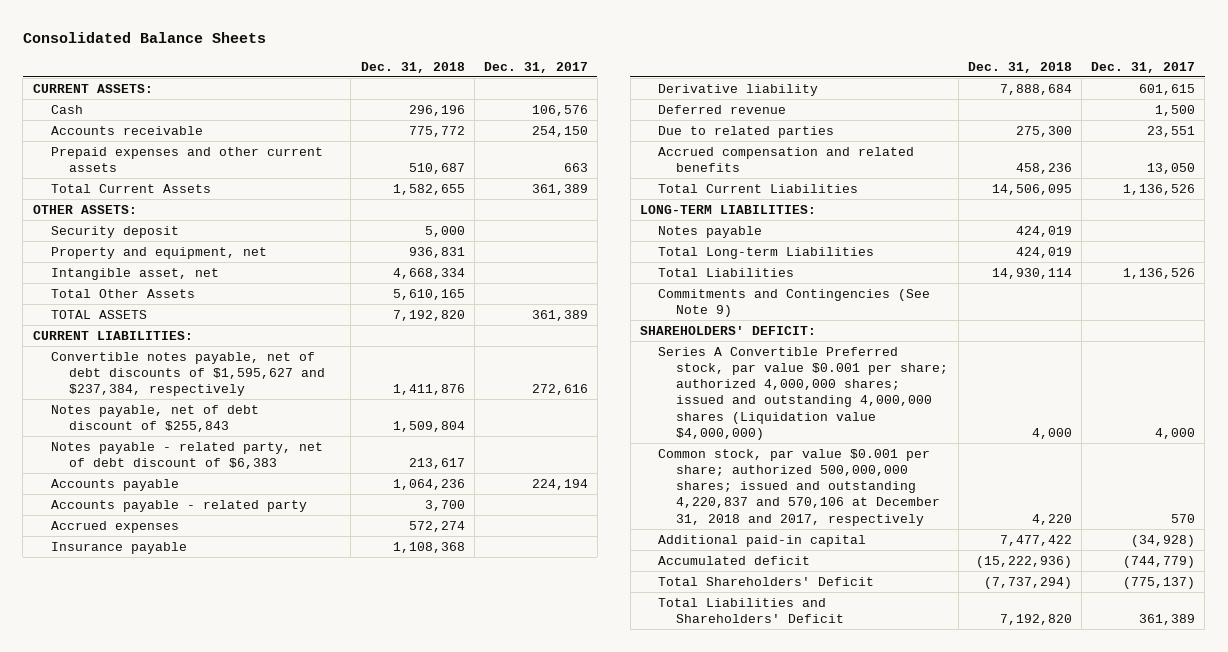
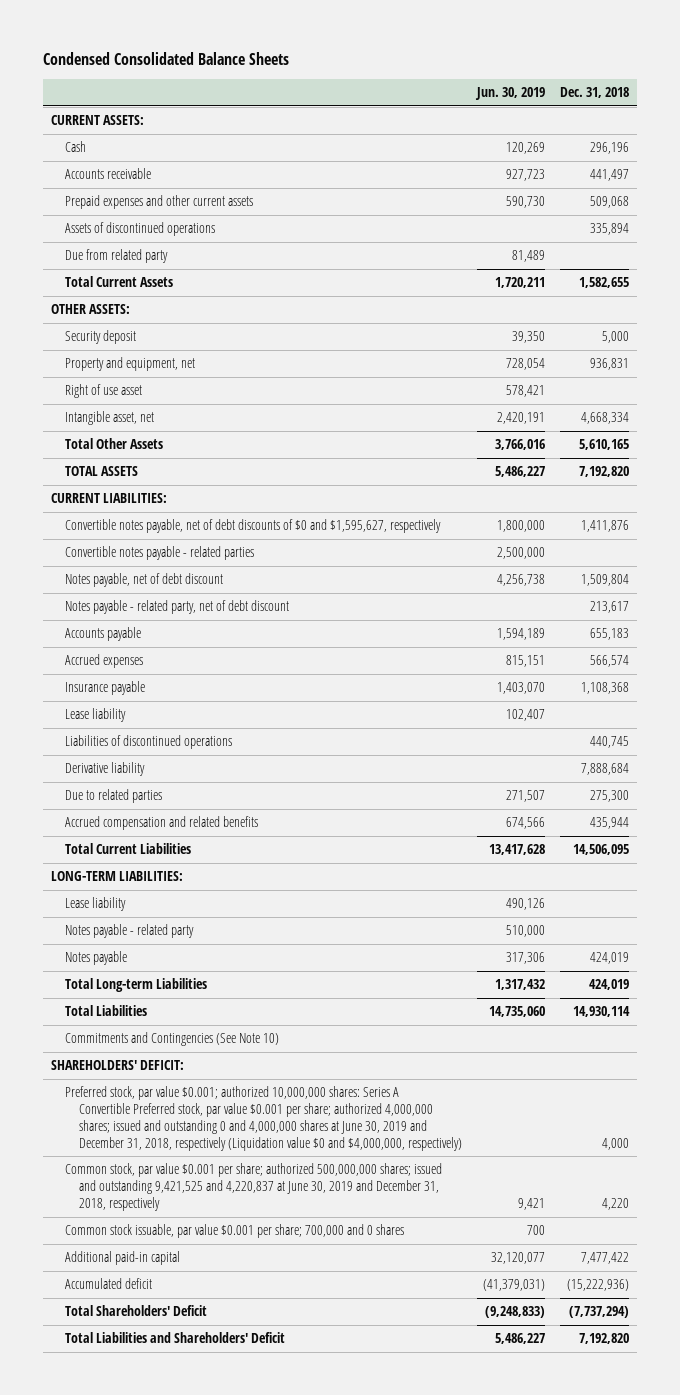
- Consolidated Balance Sheets
+ Condensed Consolidated Balance Sheets
- | Dec. 31, 2018 | Dec. 31, 2017
+ | Jun. 30, 2019 | Dec. 31, 2018
- Accounts receivable | 775,772 | 254,150
- Prepaid expenses and other current assets | 510,687 | 663
+ Accounts receivable | 927,723 | 441,497
+ Prepaid expenses and other current assets | 590,730 | 509,068
+ Assets of discontinued operations | | 335,894
+ Due from related party | 81,489 |
+ Right of use asset | 578,421 |
- Convertible notes payable, net of debt discounts of $1,595,627 and $237,384, respectively | 1,411,876 | 272,616
- Notes payable, net of debt discount of $255,843 | 1,509,804 |
- Notes payable - related party, net of debt discount of $6,383 | 213,617 |
- Accounts payable | 1,064,236 | 224,194
- Accounts payable - related party | 3,700 |
- Accrued expenses | 572,274 |
+ Convertible notes payable, net of debt discounts of $0 and $1,595,627, respectively | 1,800,000 | 1,411,876
+ Convertible notes payable - related parties | 2,500,000 |
+ Notes payable, net of debt discount | 4,256,738 | 1,509,804
+ Notes payable - related party, net of debt discount | | 213,617
+ Accounts payable | 1,594,189 | 655,183
+ Accrued expenses | 815,151 | 566,574
+ Lease liability | 102,407 |
+ Liabilities of discontinued operations | | 440,745
- Deferred revenue | | 1,500
- Accrued compensation and related benefits | 458,236 | 13,050
+ Accrued compensation and related benefits | 674,566 | 435,944
+ Lease liability | 490,126 |
+ Notes payable - related party | 510,000 |
- Commitments and Contingencies (See Note 9)
+ Commitments and Contingencies (See Note 10)
- Series A Convertible Preferred stock, par value $0.001 per share; authorized 4,000,000 shares; issued and outstanding 4,000,000 shares (Liquidation value $4,000,000) | 4,000 | 4,000
- Common stock, par value $0.001 per share; authorized 500,000,000 shares; issued and outstanding 4,220,837 and 570,106 at December 31, 2018 and 2017, respectively | 4,220 | 570
+ Preferred stock, par value $0.001; authorized 10,000,000 shares: Series A Convertible Preferred stock, par value $0.001 per share; authorized 4,000,000 shares; issued and outstanding 0 and 4,000,000 shares at June 30, 2019 and December 31, 2018, respectively (Liquidation value $0 and $4,000,000, respectively) | | 4,000
+ Common stock, par value $0.001 per share; authorized 500,000,000 shares; issued and outstanding 9,421,525 and 4,220,837 at June 30, 2019 and December 31, 2018, respectively | 9,421 | 4,220
+ Common stock issuable, par value $0.001 per share; 700,000 and 0 shares | 700 |

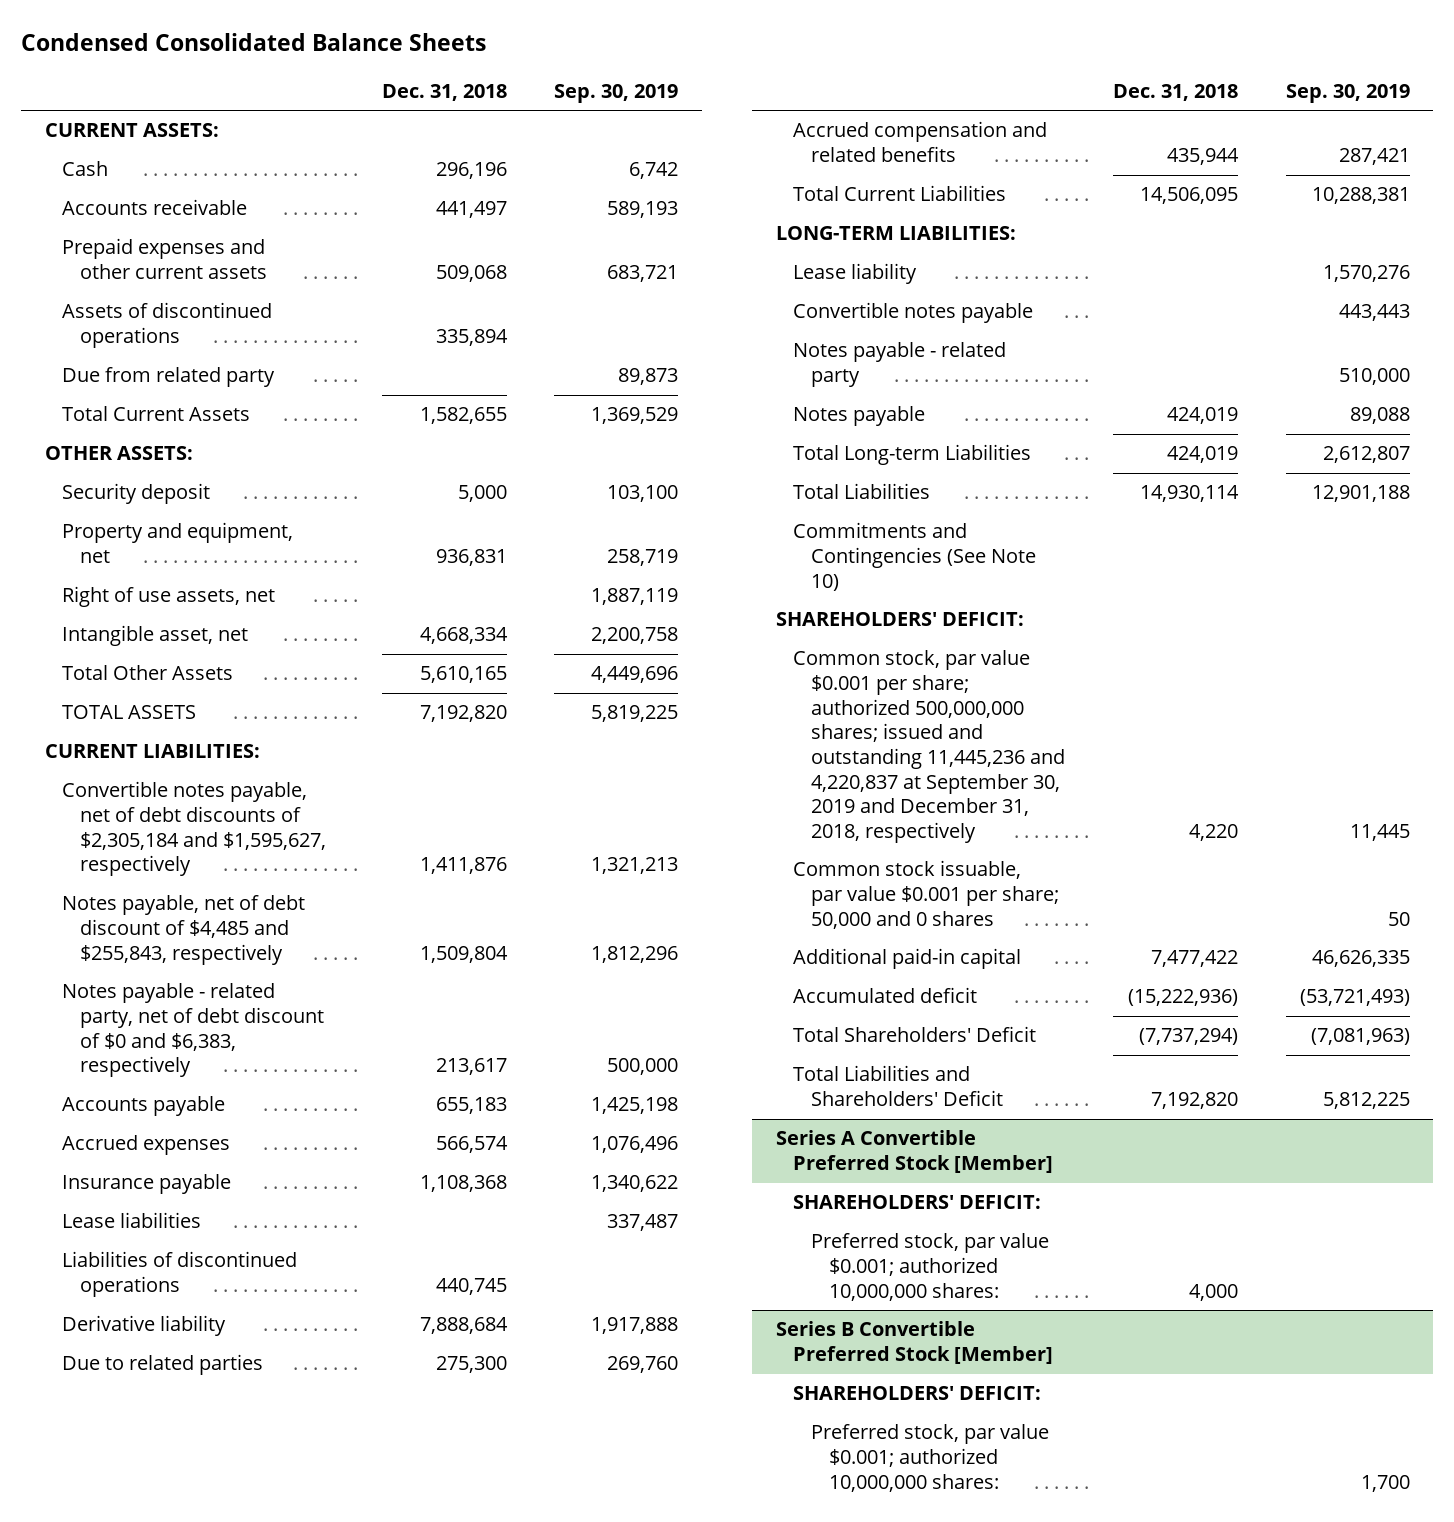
- | Jun. 30, 2019 | Dec. 31, 2018
+ | Dec. 31, 2018 | Sep. 30, 2019
- Right of use asset | 578,421 |
+ Right of use assets, net | | 1,887,119
- Convertible notes payable, net of debt discounts of $0 and $1,595,627, respectively | 1,800,000 | 1,411,876
- Convertible notes payable - related parties | 2,500,000 |
- Notes payable, net of debt discount | 4,256,738 | 1,509,804
- Notes payable - related party, net of debt discount | | 213,617
+ Convertible notes payable, net of debt discounts of $2,305,184 and $1,595,627, respectively | 1,411,876 | 1,321,213
+ Notes payable, net of debt discount of $4,485 and $255,843, respectively | 1,509,804 | 1,812,296
+ Notes payable - related party, net of debt discount of $0 and $6,383, respectively | 213,617 | 500,000
- Lease liability | 102,407 |
+ Lease liabilities | | 337,487
+ Convertible notes payable | | 443,443
- Preferred stock, par value $0.001; authorized 10,000,000 shares: Series A Convertible Preferred stock, par value $0.001 per share; authorized 4,000,000 shares; issued and outstanding 0 and 4,000,000 shares at June 30, 2019 and December 31, 2018, respectively (Liquidation value $0 and $4,000,000, respectively) | | 4,000
- Common stock, par value $0.001 per share; authorized 500,000,000 shares; issued and outstanding 9,421,525 and 4,220,837 at June 30, 2019 and December 31, 2018, respectively | 9,421 | 4,220
- Common stock issuable, par value $0.001 per share; 700,000 and 0 shares | 700 |
+ Common stock, par value $0.001 per share; authorized 500,000,000 shares; issued and outstanding 11,445,236 and 4,220,837 at September 30, 2019 and December 31, 2018, respectively | 4,220 | 11,445
+ Common stock issuable, par value $0.001 per share; 50,000 and 0 shares | | 50
+ Series A Convertible Preferred Stock [Member]
+ SHAREHOLDERS' DEFICIT:
+ Preferred stock, par value $0.001; authorized 10,000,000 shares: | 4,000 |
+ Series B Convertible Preferred Stock [Member]
+ SHAREHOLDERS' DEFICIT:
+ Preferred stock, par value $0.001; authorized 10,000,000 shares: | | 1,700

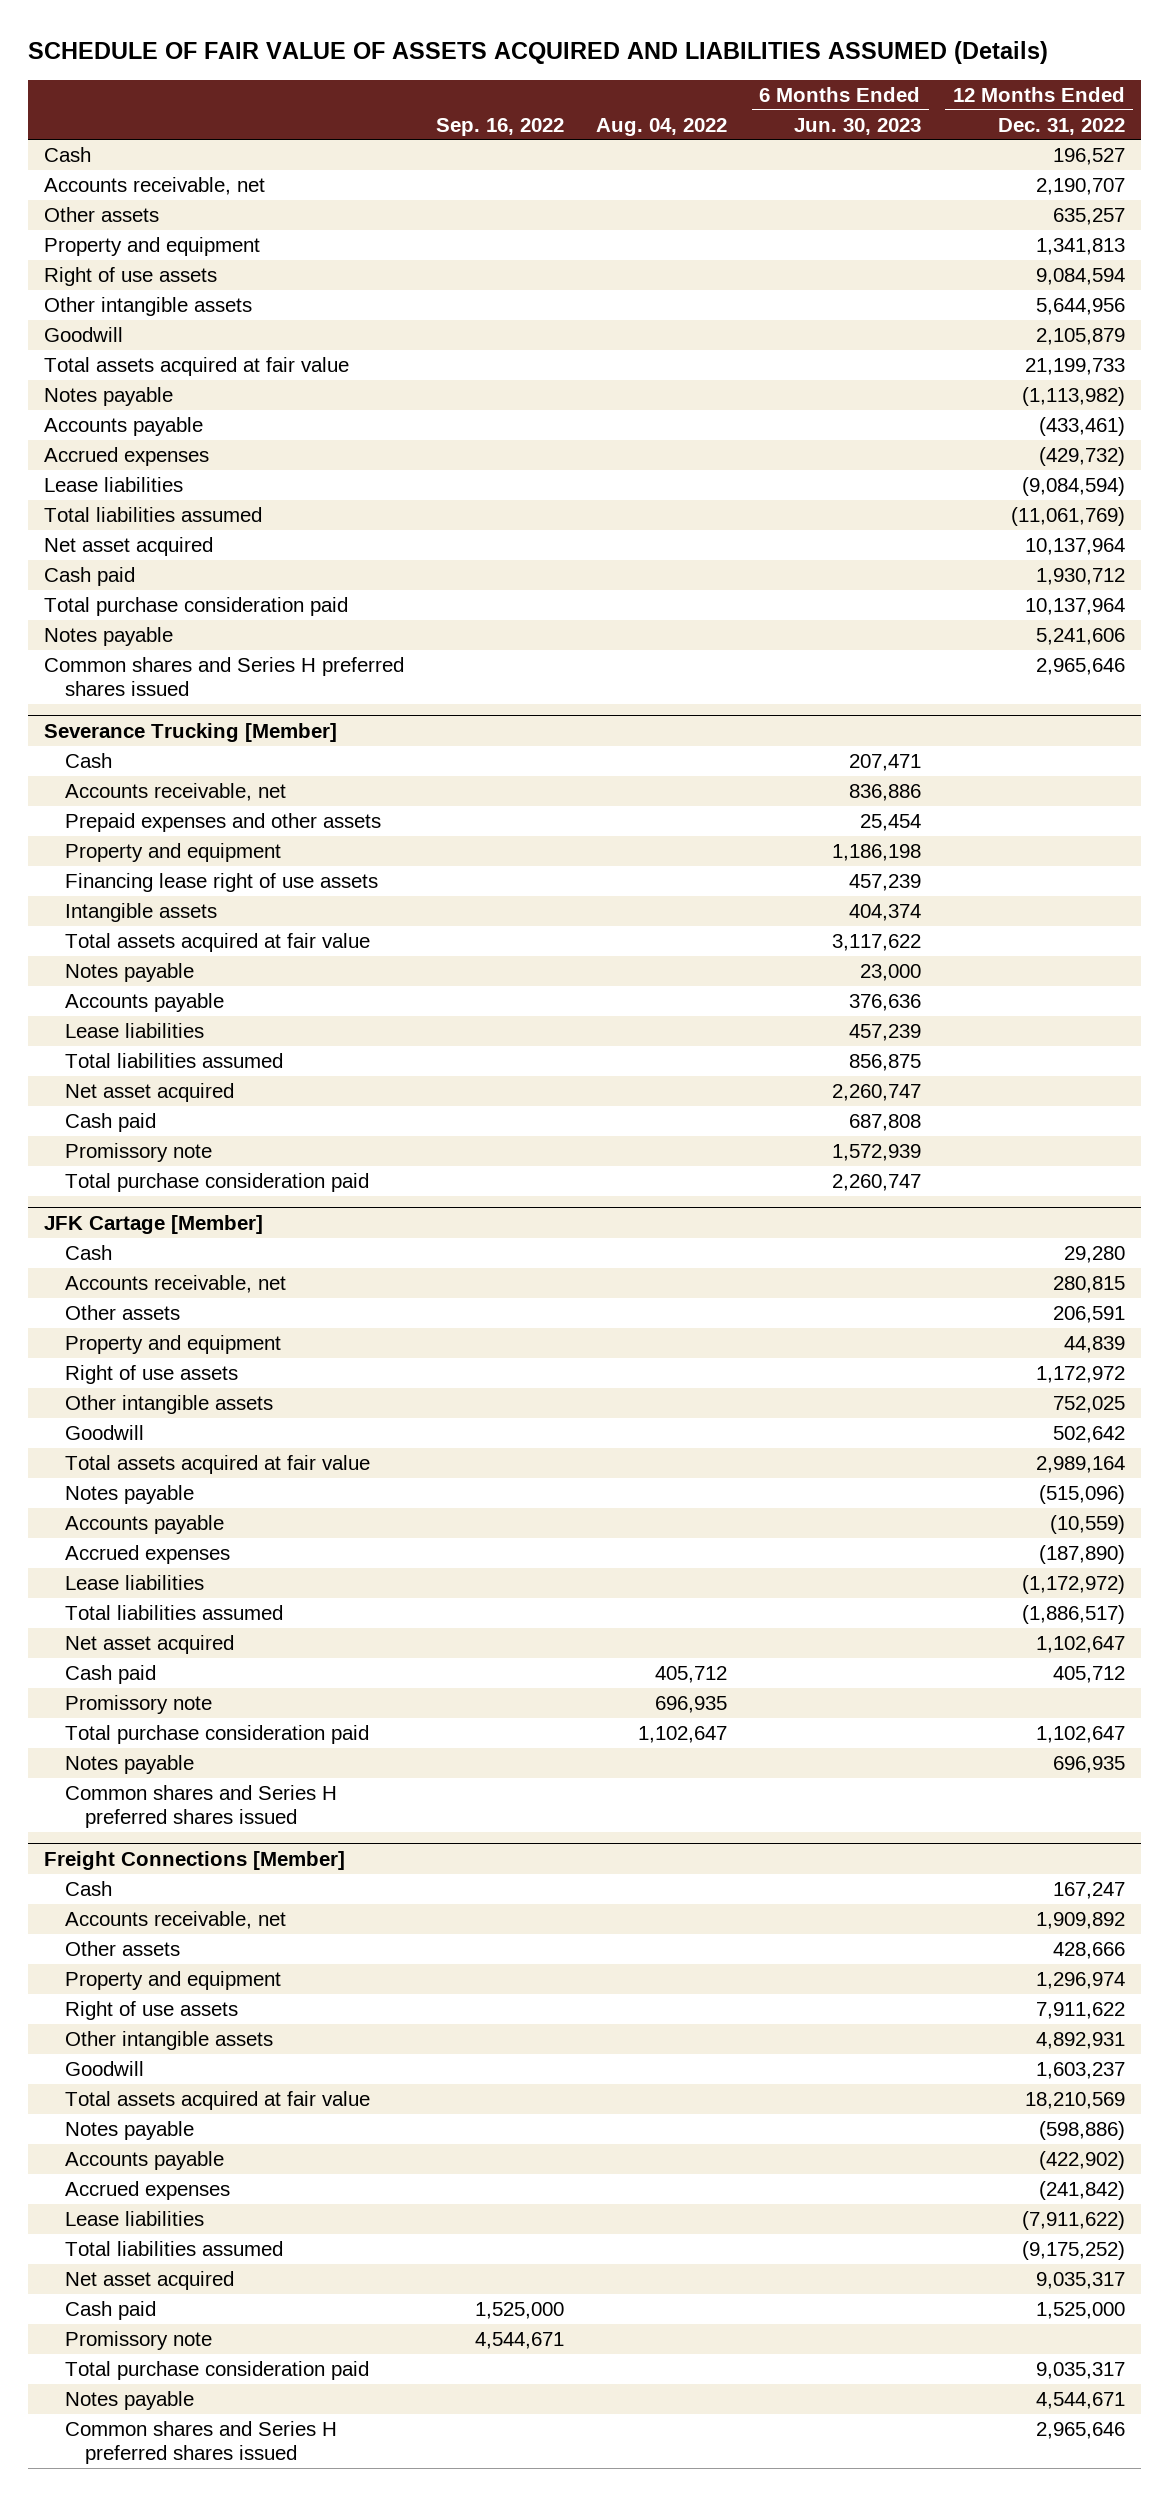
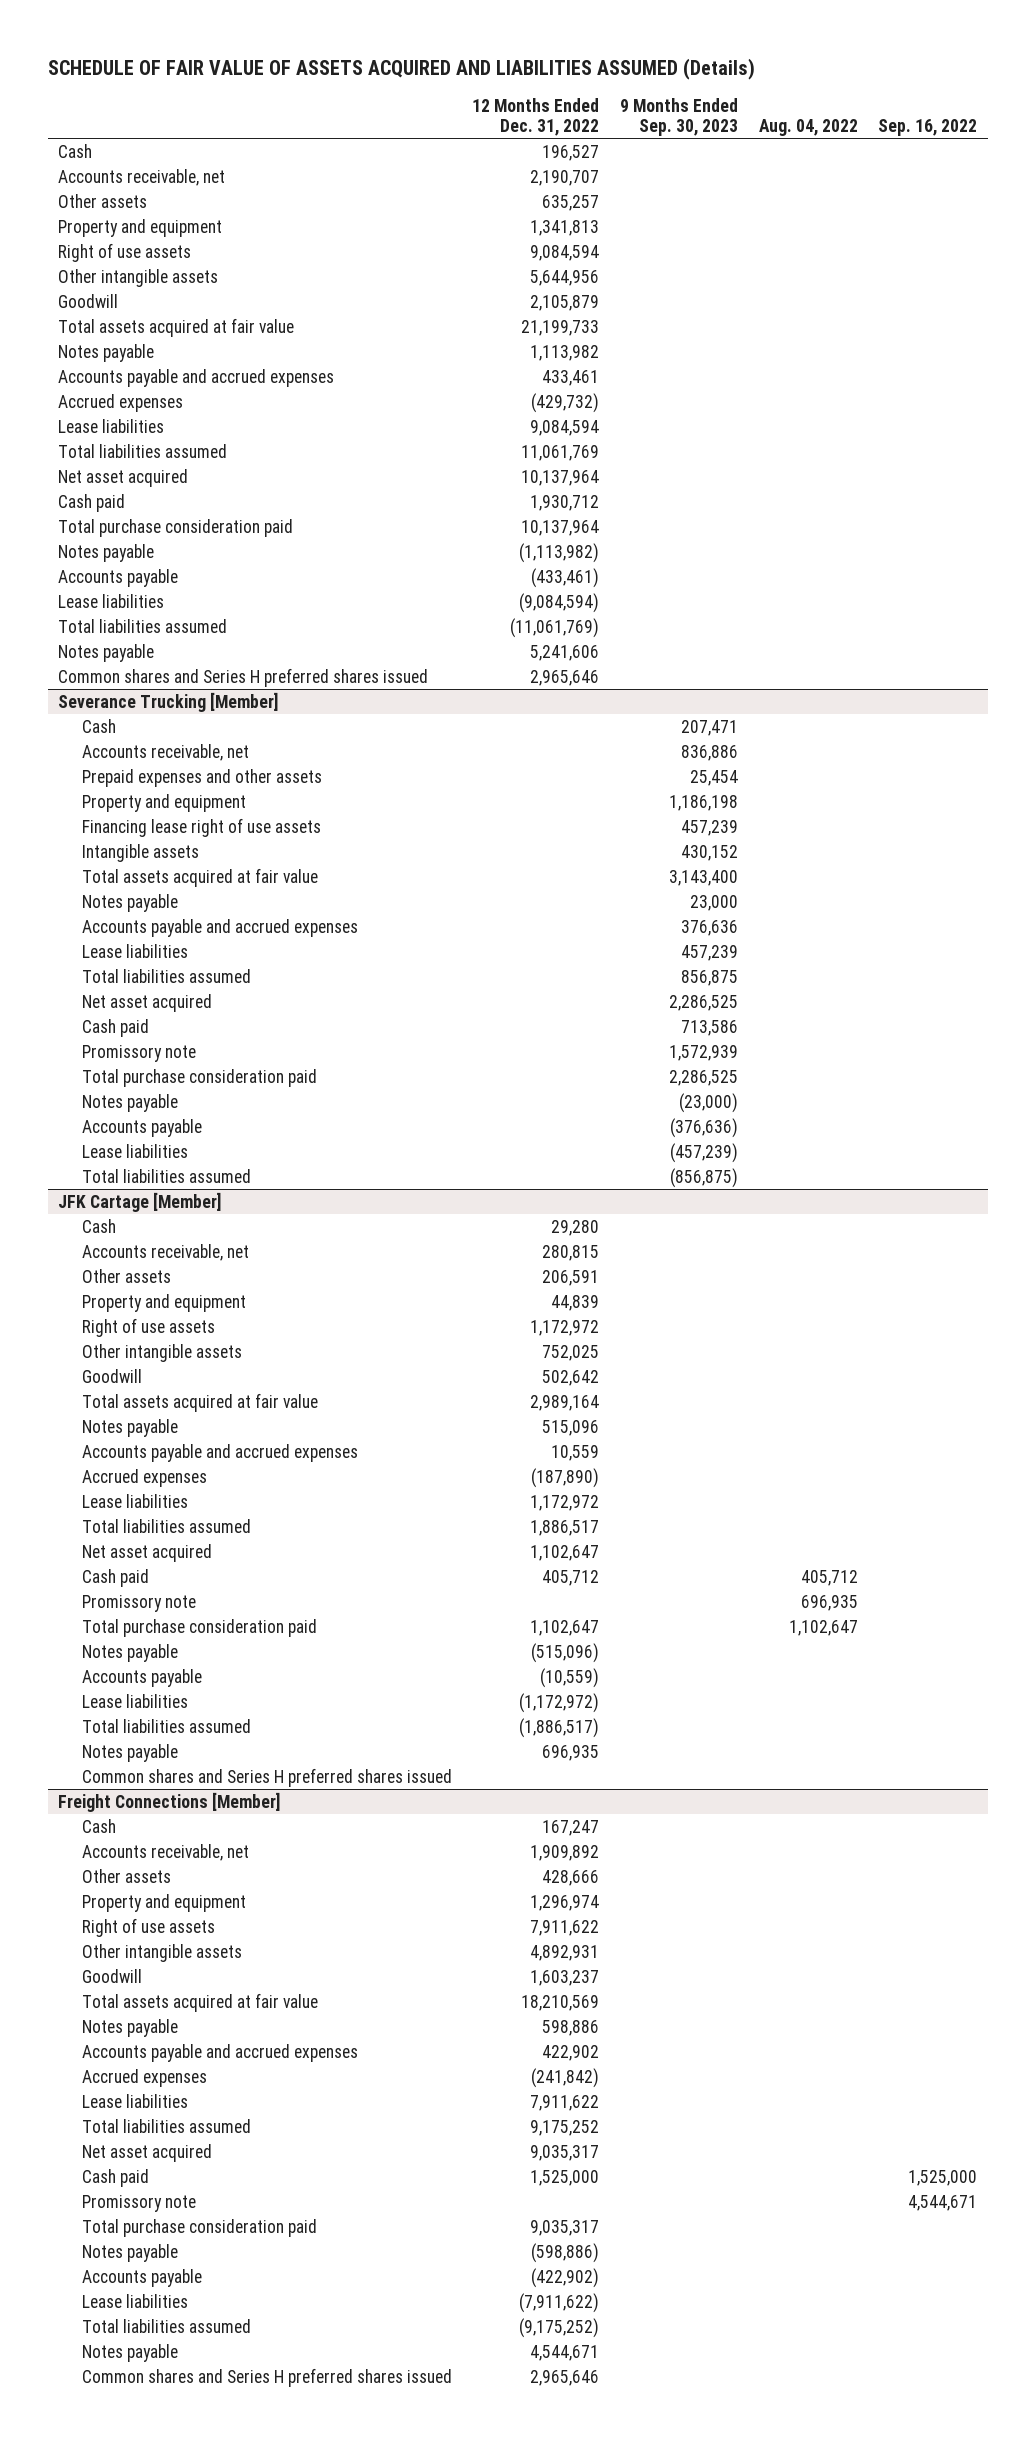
- | Sep. 16, 2022 | Aug. 04, 2022 | 6 Months Ended Jun. 30, 2023 | 12 Months Ended Dec. 31, 2022
+ | 12 Months Ended Dec. 31, 2022 | 9 Months Ended Sep. 30, 2023 | Aug. 04, 2022 | Sep. 16, 2022
+ Notes payable | 1,113,982 | | |
+ Accounts payable and accrued expenses | 433,461 | | |
+ Lease liabilities | 9,084,594 | | |
+ Total liabilities assumed | 11,061,769 | | |
moved down: Notes payable | (1,113,982) | | |
moved down: Accounts payable | (433,461) | | |
moved down: Lease liabilities | (9,084,594) | | |
moved down: Total liabilities assumed | (11,061,769) | | |
@ Severance Trucking [Member]
+ Accounts payable and accrued expenses | | 376,636 | |
+ Notes payable | | (23,000) | |
moved down: Accounts payable | | (376,636) | |
+ Lease liabilities | | (457,239) | |
+ Total liabilities assumed | | (856,875) | |
@ JFK Cartage [Member]
+ Notes payable | 515,096 | | |
+ Accounts payable and accrued expenses | 10,559 | | |
+ Lease liabilities | 1,172,972 | | |
+ Total liabilities assumed | 1,886,517 | | |
moved down: Notes payable | (515,096) | | |
moved down: Accounts payable | (10,559) | | |
moved down: Lease liabilities | (1,172,972) | | |
moved down: Total liabilities assumed | (1,886,517) | | |
@ Freight Connections [Member]
+ Notes payable | 598,886 | | |
+ Accounts payable and accrued expenses | 422,902 | | |
+ Lease liabilities | 7,911,622 | | |
+ Total liabilities assumed | 9,175,252 | | |
moved down: Notes payable | (598,886) | | |
moved down: Accounts payable | (422,902) | | |
moved down: Lease liabilities | (7,911,622) | | |
moved down: Total liabilities assumed | (9,175,252) | | |

